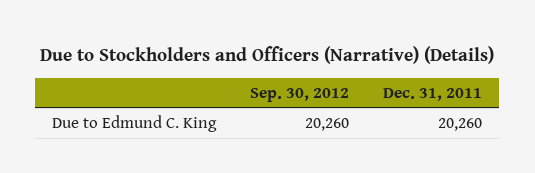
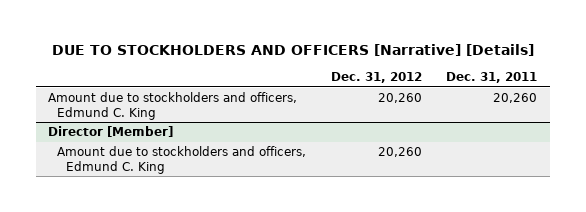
- Due to Stockholders and Officers (Narrative) (Details)
+ DUE TO STOCKHOLDERS AND OFFICERS [Narrative] [Details]
- | Sep. 30, 2012 | Dec. 31, 2011
+ | Dec. 31, 2012 | Dec. 31, 2011
- Due to Edmund C. King | 20,260 | 20,260
+ Amount due to stockholders and officers, Edmund C. King | 20,260 | 20,260
+ Director [Member]
+ Amount due to stockholders and officers, Edmund C. King | 20,260 |

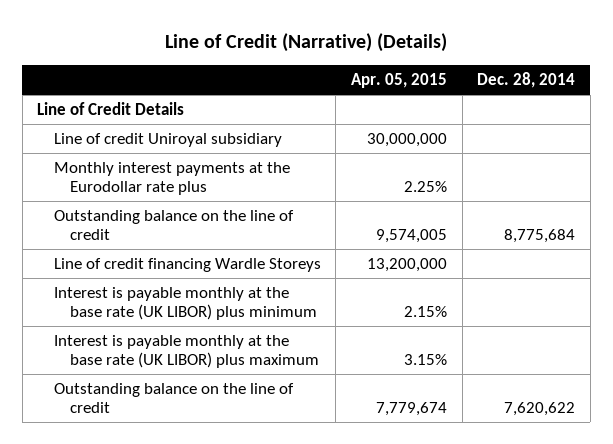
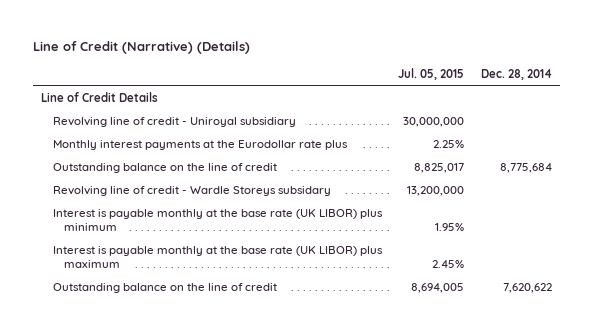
- | Apr. 05, 2015 | Dec. 28, 2014
+ | Jul. 05, 2015 | Dec. 28, 2014
- Line of credit Uniroyal subsidiary | 30,000,000 |
+ Revolving line of credit - Uniroyal subsidiary | 30,000,000 |
- Line of credit financing Wardle Storeys | 13,200,000 |
+ Revolving line of credit - Wardle Storeys subsidary | 13,200,000 |

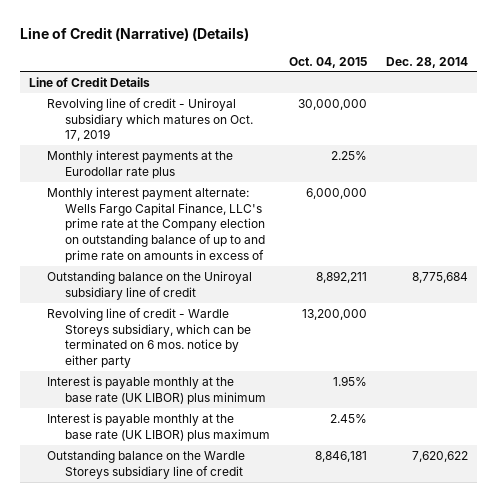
- | Jul. 05, 2015 | Dec. 28, 2014
+ | Oct. 04, 2015 | Dec. 28, 2014
- Revolving line of credit - Uniroyal subsidiary | 30,000,000 |
+ Revolving line of credit - Uniroyal subsidiary which matures on Oct. 17, 2019 | 30,000,000 |
- Outstanding balance on the line of credit | 8,825,017 | 8,775,684
- Revolving line of credit - Wardle Storeys subsidary | 13,200,000 |
+ Monthly interest payment alternate: Wells Fargo Capital Finance, LLC's prime rate at the Company election on outstanding balance of up to and prime rate on amounts in excess of | 6,000,000 |
+ Outstanding balance on the Uniroyal subsidiary line of credit | 8,892,211 | 8,775,684
+ Revolving line of credit - Wardle Storeys subsidiary, which can be terminated on 6 mos. notice by either party | 13,200,000 |
- Outstanding balance on the line of credit | 8,694,005 | 7,620,622
+ Outstanding balance on the Wardle Storeys subsidiary line of credit | 8,846,181 | 7,620,622

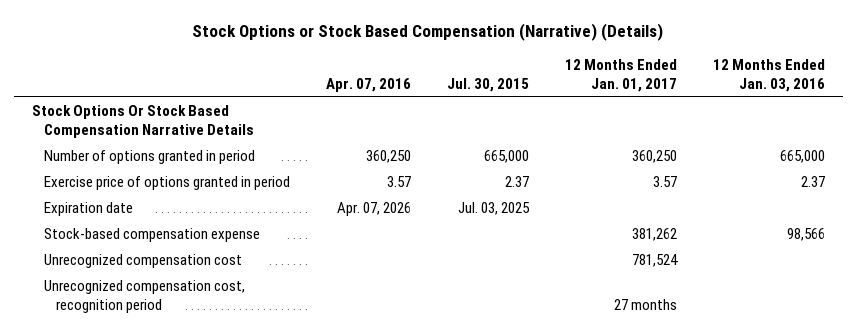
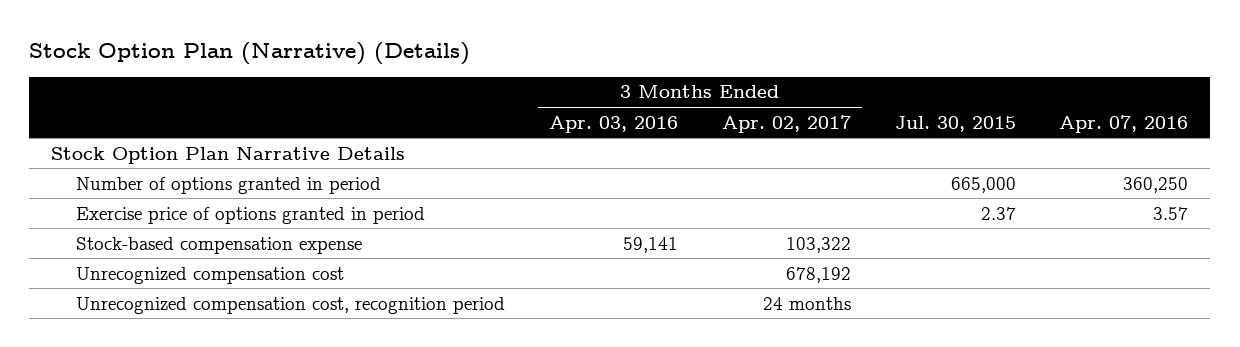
- Stock Options or Stock Based Compensation (Narrative) (Details)
+ Stock Option Plan (Narrative) (Details)
- | Apr. 07, 2016 | Jul. 30, 2015 | 12 Months Ended Jan. 01, 2017 | 12 Months Ended Jan. 03, 2016
+ | 3 Months Ended Apr. 03, 2016 | 3 Months Ended Apr. 02, 2017 | Jul. 30, 2015 | Apr. 07, 2016
- Stock Options Or Stock Based Compensation Narrative Details
+ Stock Option Plan Narrative Details
- Expiration date | Apr. 07, 2026 | Jul. 03, 2025 | |

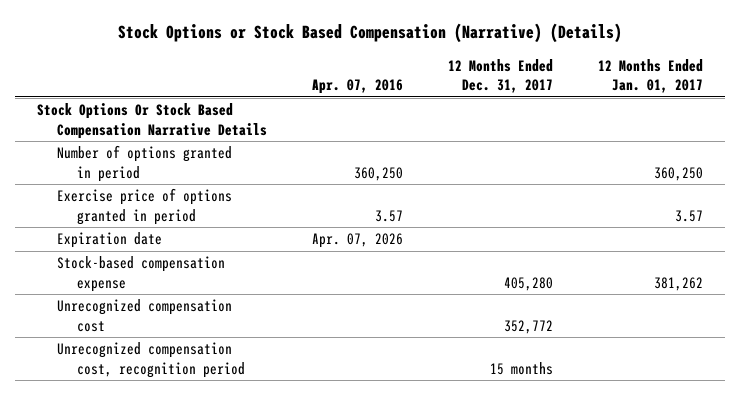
- Stock Option Plan (Narrative) (Details)
+ Stock Options or Stock Based Compensation (Narrative) (Details)
- | 3 Months Ended Apr. 03, 2016 | 3 Months Ended Apr. 02, 2017 | Jul. 30, 2015 | Apr. 07, 2016
+ | Apr. 07, 2016 | 12 Months Ended Dec. 31, 2017 | 12 Months Ended Jan. 01, 2017
- Stock Option Plan Narrative Details
+ Stock Options Or Stock Based Compensation Narrative Details
+ Expiration date | Apr. 07, 2026 | |

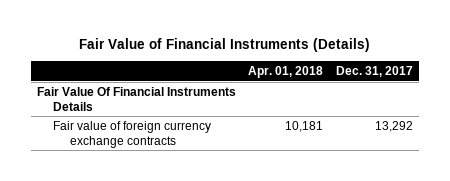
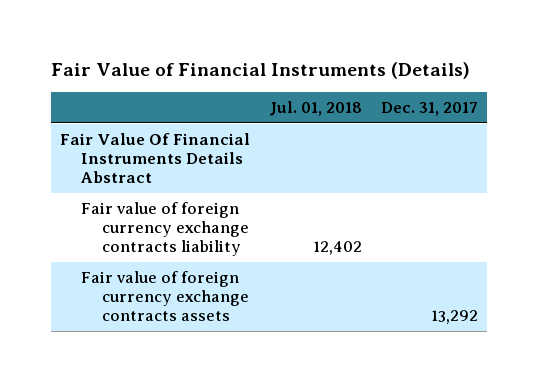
- | Apr. 01, 2018 | Dec. 31, 2017
+ | Jul. 01, 2018 | Dec. 31, 2017
- Fair Value Of Financial Instruments Details
- Fair value of foreign currency exchange contracts | 10,181 | 13,292
+ Fair Value Of Financial Instruments Details Abstract
+ Fair value of foreign currency exchange contracts liability | 12,402 |
+ Fair value of foreign currency exchange contracts assets | | 13,292

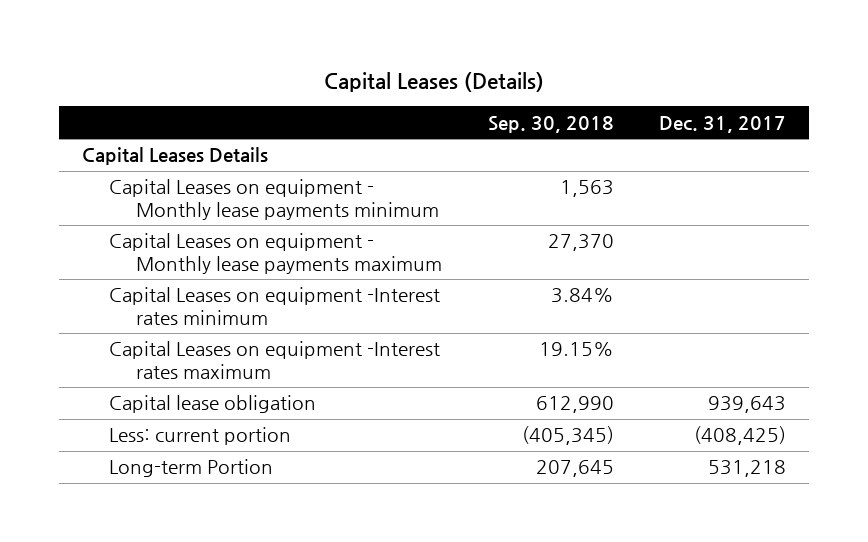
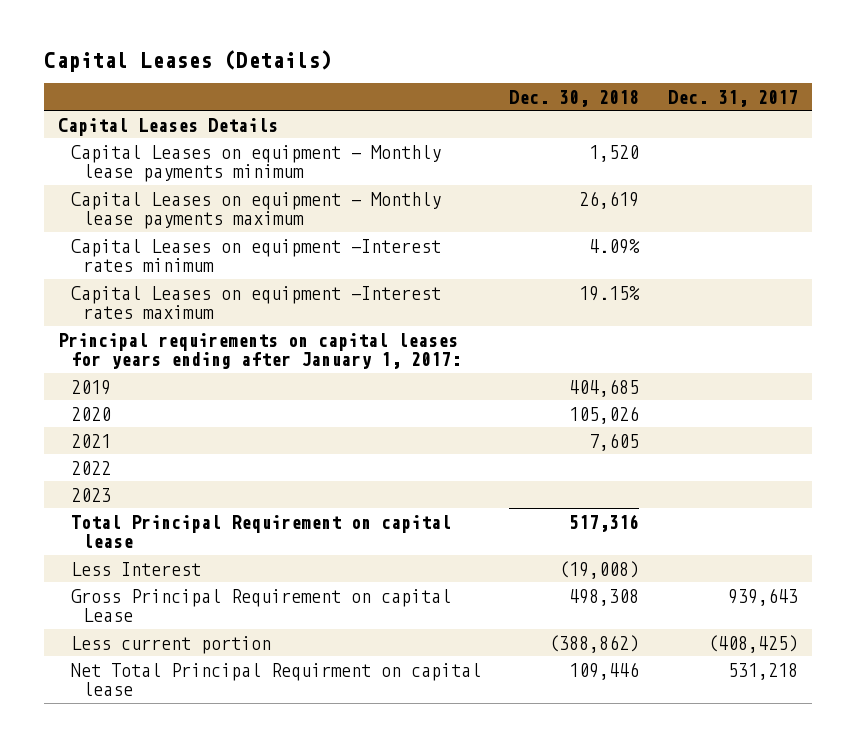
- | Sep. 30, 2018 | Dec. 31, 2017
+ | Dec. 30, 2018 | Dec. 31, 2017
- Capital lease obligation | 612,990 | 939,643
- Less: current portion | (405,345) | (408,425)
- Long-term Portion | 207,645 | 531,218
+ Principal requirements on capital leases for years ending after January 1, 2017:
+ 2019 | 404,685 |
+ 2020 | 105,026 |
+ 2021 | 7,605 |
+ 2022
+ 2023
+ Total Principal Requirement on capital lease | 517,316 |
+ Less Interest | (19,008) |
+ Gross Principal Requirement on capital Lease | 498,308 | 939,643
+ Less current portion | (388,862) | (408,425)
+ Net Total Principal Requirment on capital lease | 109,446 | 531,218

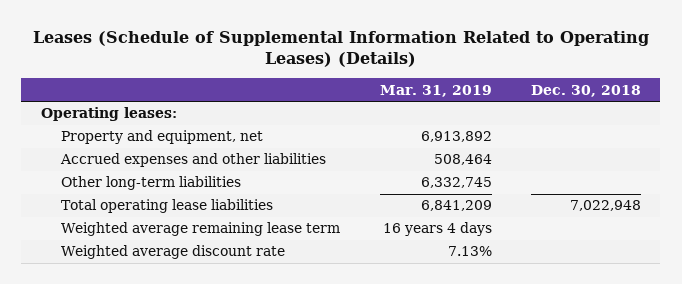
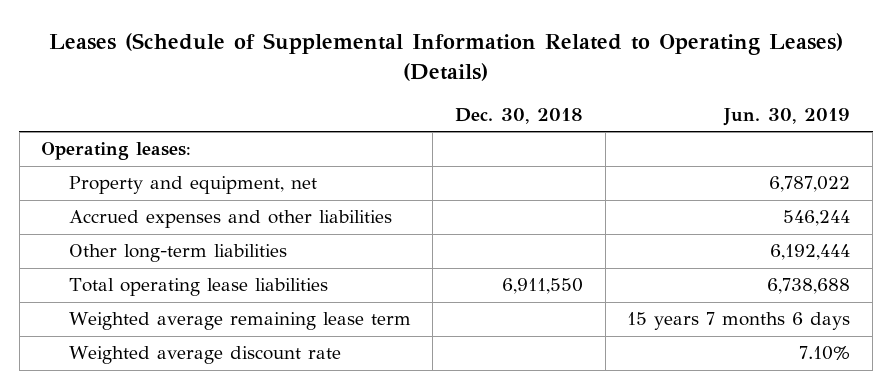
- | Mar. 31, 2019 | Dec. 30, 2018
+ | Dec. 30, 2018 | Jun. 30, 2019
- Total operating lease liabilities | 6,841,209 | 7,022,948
+ Total operating lease liabilities | 6,911,550 | 6,738,688

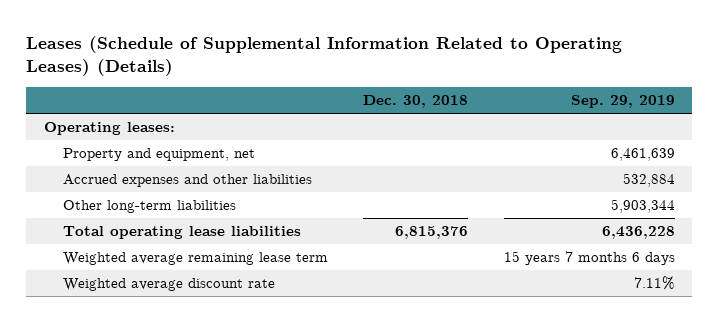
- | Dec. 30, 2018 | Jun. 30, 2019
+ | Dec. 30, 2018 | Sep. 29, 2019
- Total operating lease liabilities | 6,911,550 | 6,738,688
+ Total operating lease liabilities | 6,815,376 | 6,436,228

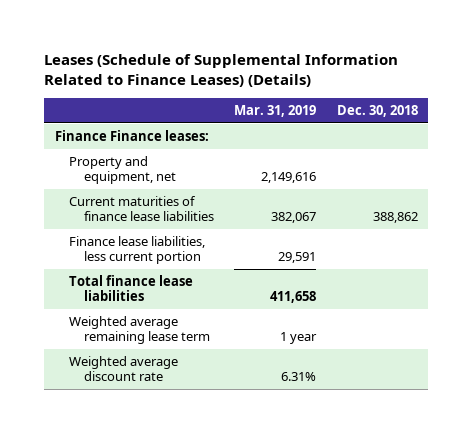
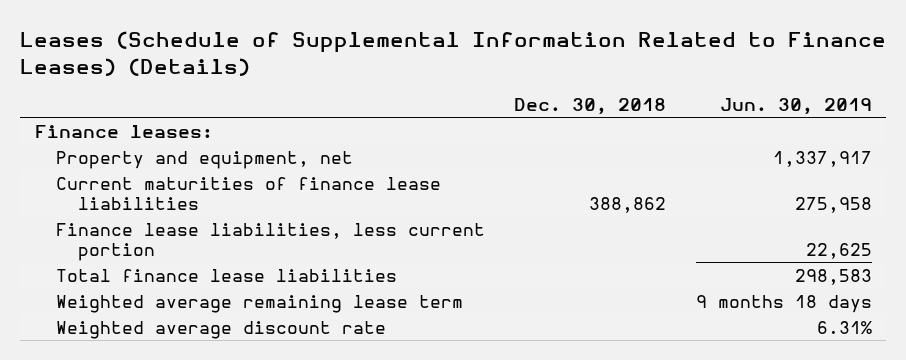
- | Mar. 31, 2019 | Dec. 30, 2018
+ | Dec. 30, 2018 | Jun. 30, 2019
- Finance Finance leases:
+ Finance leases:

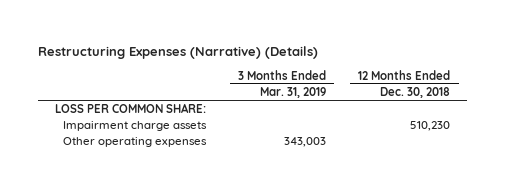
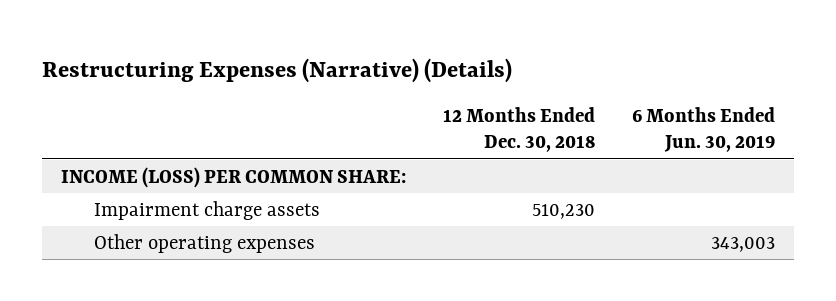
- | 3 Months Ended Mar. 31, 2019 | 12 Months Ended Dec. 30, 2018
+ | 12 Months Ended Dec. 30, 2018 | 6 Months Ended Jun. 30, 2019
- LOSS PER COMMON SHARE:
+ INCOME (LOSS) PER COMMON SHARE:

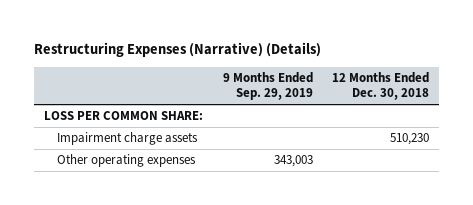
- | 12 Months Ended Dec. 30, 2018 | 6 Months Ended Jun. 30, 2019
+ | 9 Months Ended Sep. 29, 2019 | 12 Months Ended Dec. 30, 2018
- INCOME (LOSS) PER COMMON SHARE:
+ LOSS PER COMMON SHARE:

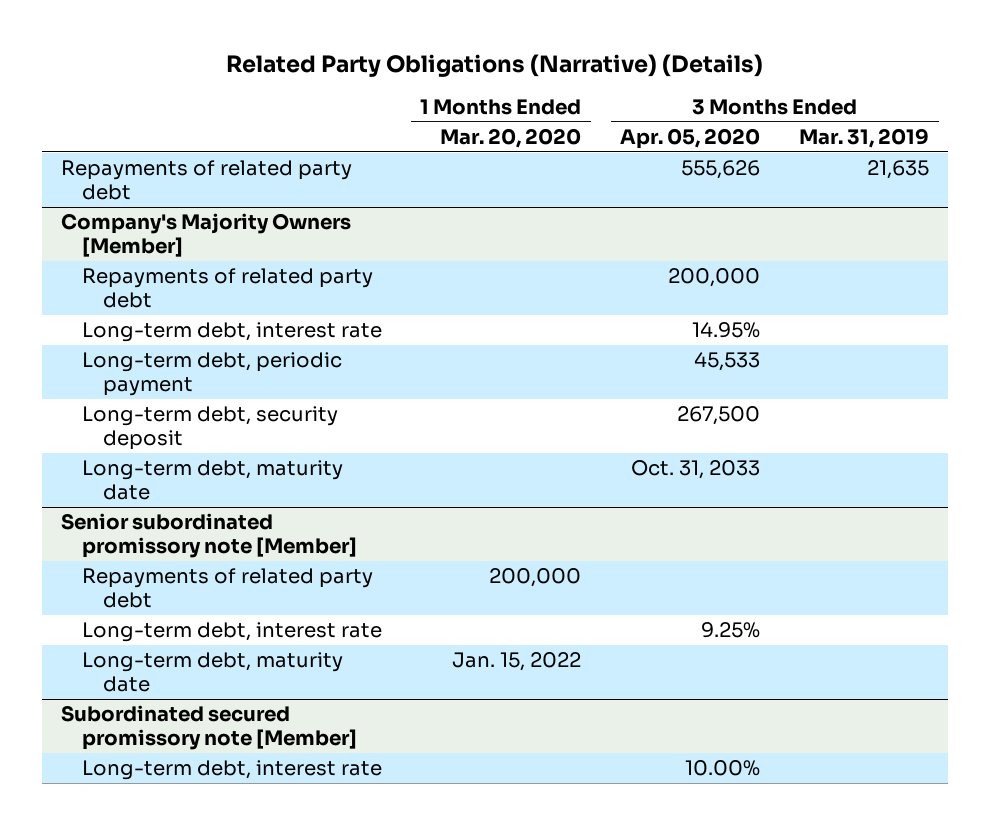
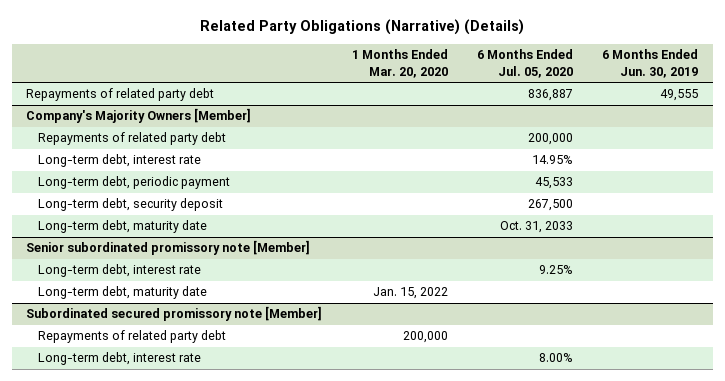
- | 1 Months Ended Mar. 20, 2020 | 3 Months Ended Apr. 05, 2020 | 3 Months Ended Mar. 31, 2019
+ | 1 Months Ended Mar. 20, 2020 | 6 Months Ended Jul. 05, 2020 | 6 Months Ended Jun. 30, 2019
@ Senior subordinated promissory note [Member]
- Repayments of related party debt | 200,000 | |
@ Subordinated secured promissory note [Member]
+ Repayments of related party debt | 200,000 | |

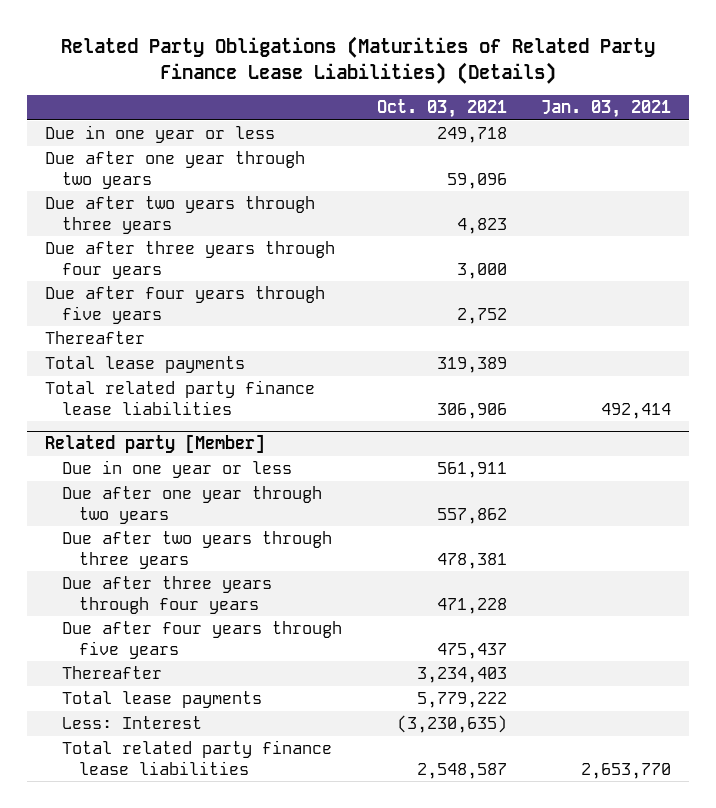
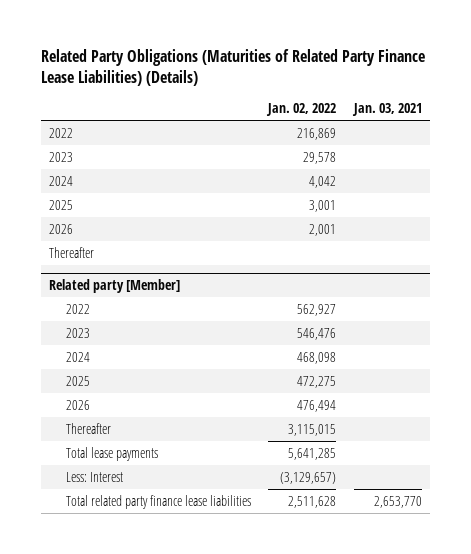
- | Oct. 03, 2021 | Jan. 03, 2021
+ | Jan. 02, 2022 | Jan. 03, 2021
- Due in one year or less | 249,718 |
- Due after one year through two years | 59,096 |
- Due after two years through three years | 4,823 |
- Due after three years through four years | 3,000 |
- Due after four years through five years | 2,752 |
+ 2022 | 216,869 |
+ 2023 | 29,578 |
+ 2024 | 4,042 |
+ 2025 | 3,001 |
+ 2026 | 2,001 |
- Total lease payments | 319,389 |
- Total related party finance lease liabilities | 306,906 | 492,414
@ Related party [Member]
- Due in one year or less | 561,911 |
- Due after one year through two years | 557,862 |
- Due after two years through three years | 478,381 |
- Due after three years through four years | 471,228 |
- Due after four years through five years | 475,437 |
+ 2022 | 562,927 |
+ 2023 | 546,476 |
+ 2024 | 468,098 |
+ 2025 | 472,275 |
+ 2026 | 476,494 |

